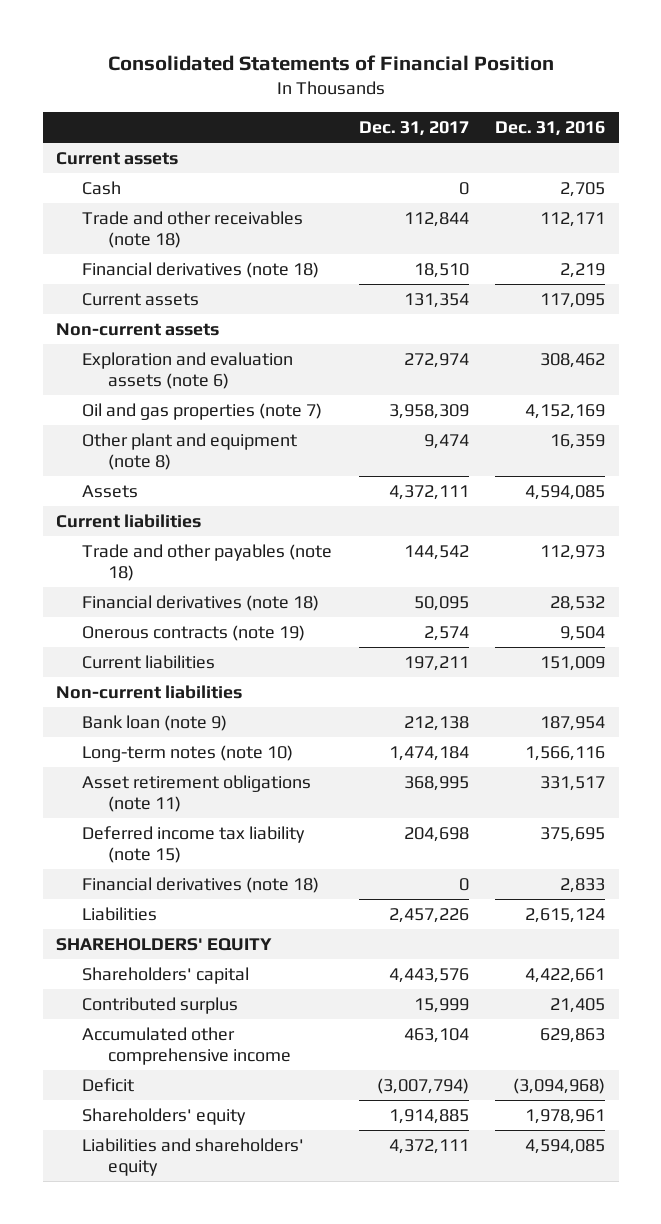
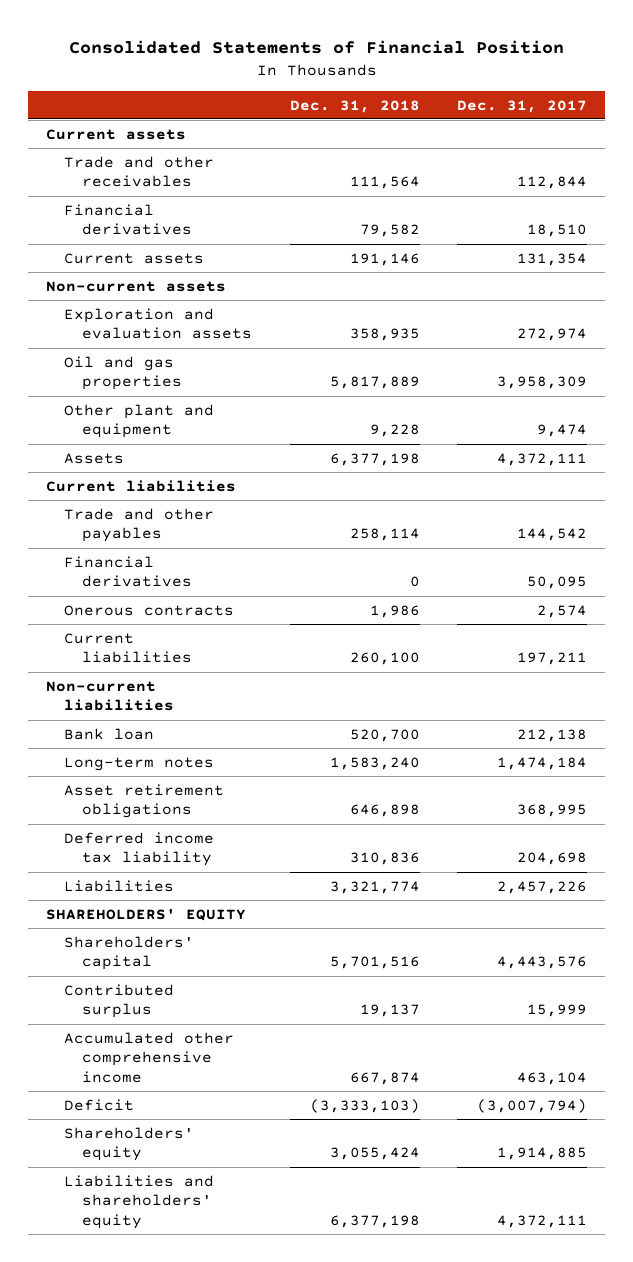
- | Dec. 31, 2017 | Dec. 31, 2016
+ | Dec. 31, 2018 | Dec. 31, 2017
- Cash | 0 | 2,705
- Trade and other receivables (note 18) | 112,844 | 112,171
- Financial derivatives (note 18) | 18,510 | 2,219
+ Trade and other receivables | 111,564 | 112,844
+ Financial derivatives | 79,582 | 18,510
- Exploration and evaluation assets (note 6) | 272,974 | 308,462
- Oil and gas properties (note 7) | 3,958,309 | 4,152,169
- Other plant and equipment (note 8) | 9,474 | 16,359
+ Exploration and evaluation assets | 358,935 | 272,974
+ Oil and gas properties | 5,817,889 | 3,958,309
+ Other plant and equipment | 9,228 | 9,474
- Trade and other payables (note 18) | 144,542 | 112,973
- Financial derivatives (note 18) | 50,095 | 28,532
- Onerous contracts (note 19) | 2,574 | 9,504
+ Trade and other payables | 258,114 | 144,542
+ Financial derivatives | 0 | 50,095
+ Onerous contracts | 1,986 | 2,574
- Bank loan (note 9) | 212,138 | 187,954
- Long-term notes (note 10) | 1,474,184 | 1,566,116
- Asset retirement obligations (note 11) | 368,995 | 331,517
- Deferred income tax liability (note 15) | 204,698 | 375,695
- Financial derivatives (note 18) | 0 | 2,833
+ Bank loan | 520,700 | 212,138
+ Long-term notes | 1,583,240 | 1,474,184
+ Asset retirement obligations | 646,898 | 368,995
+ Deferred income tax liability | 310,836 | 204,698

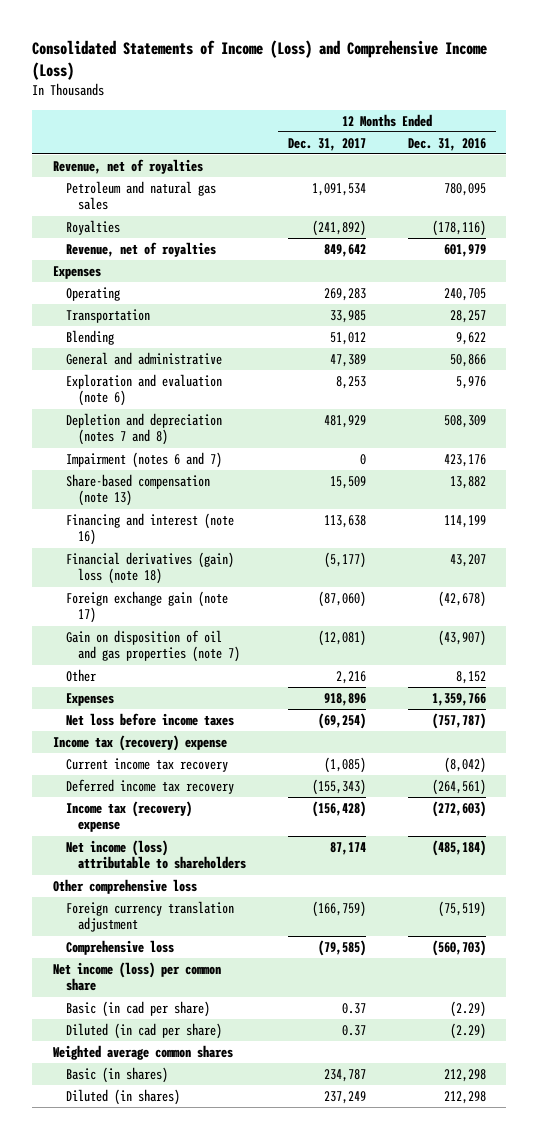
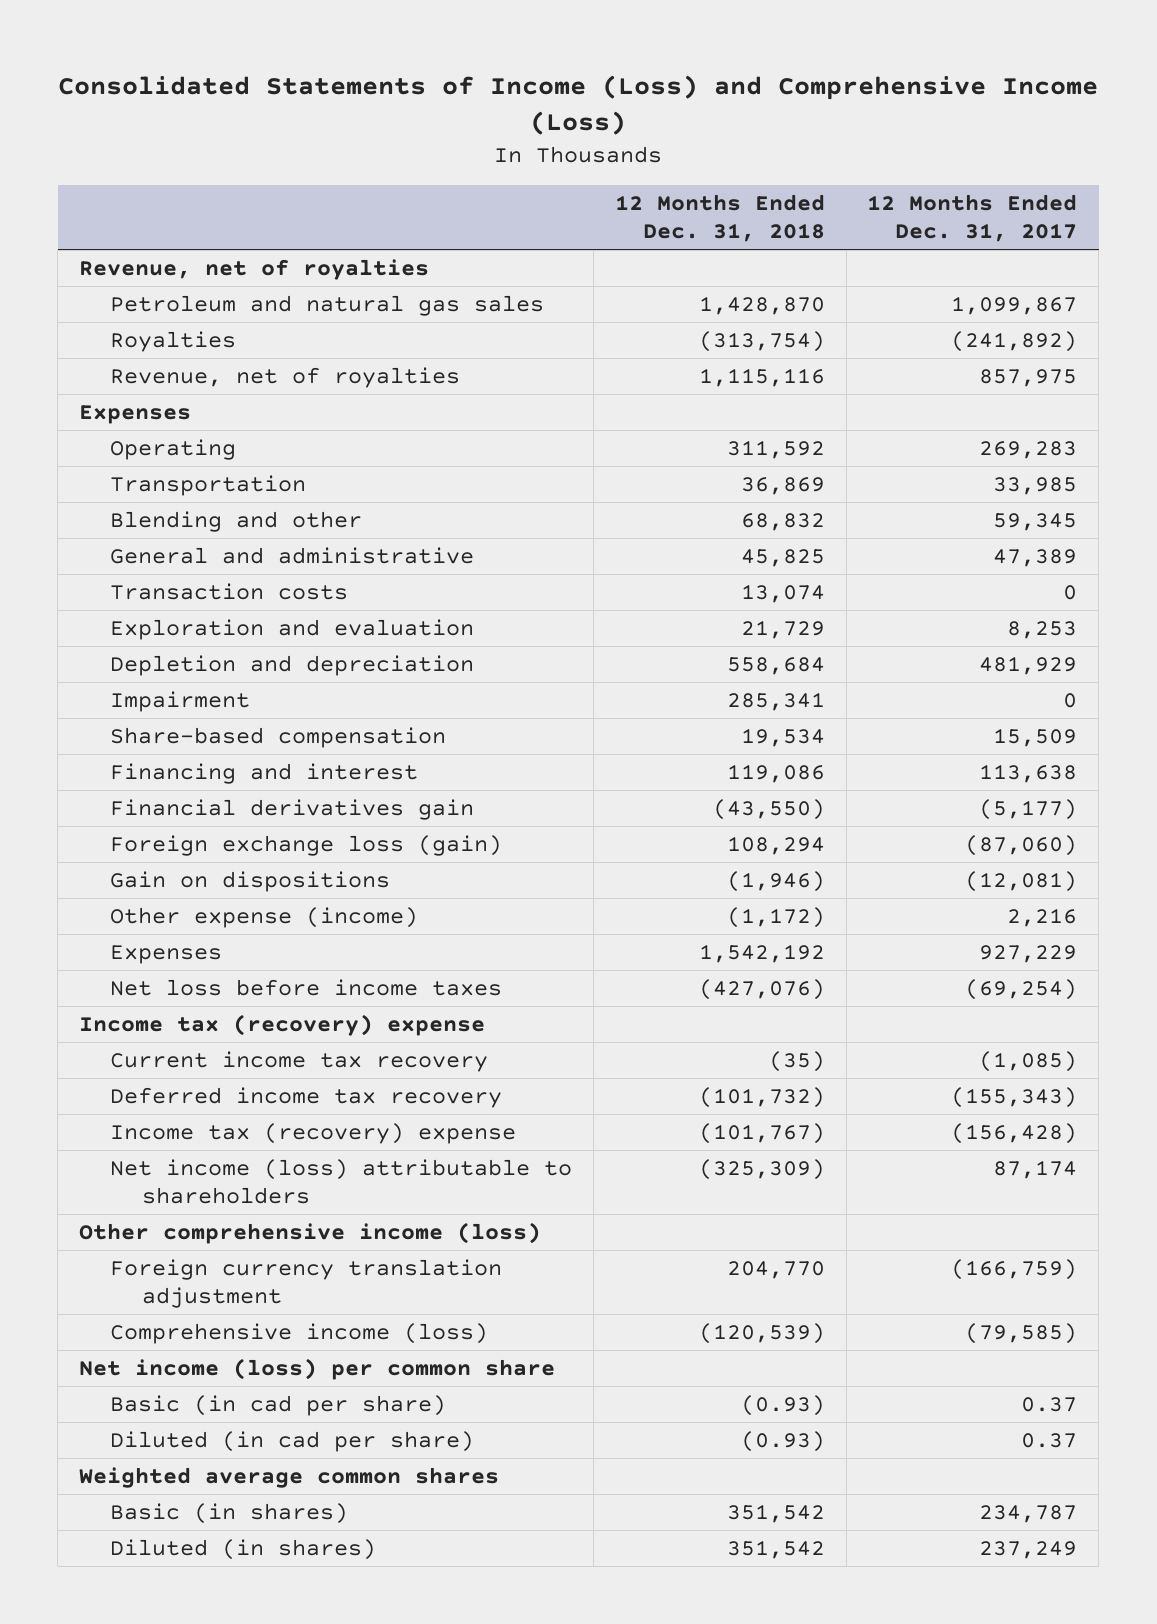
- | 12 Months Ended Dec. 31, 2017 | 12 Months Ended Dec. 31, 2016
+ | 12 Months Ended Dec. 31, 2018 | 12 Months Ended Dec. 31, 2017
- Petroleum and natural gas sales | 1,091,534 | 780,095
+ Petroleum and natural gas sales | 1,428,870 | 1,099,867
- Revenue, net of royalties | 849,642 | 601,979
+ Revenue, net of royalties | 1,115,116 | 857,975
- Blending | 51,012 | 9,622
+ Blending and other | 68,832 | 59,345
- Exploration and evaluation (note 6) | 8,253 | 5,976
- Depletion and depreciation (notes 7 and 8) | 481,929 | 508,309
- Impairment (notes 6 and 7) | 0 | 423,176
- Share-based compensation (note 13) | 15,509 | 13,882
- Financing and interest (note 16) | 113,638 | 114,199
- Financial derivatives (gain) loss (note 18) | (5,177) | 43,207
- Foreign exchange gain (note 17) | (87,060) | (42,678)
- Gain on disposition of oil and gas properties (note 7) | (12,081) | (43,907)
- Other | 2,216 | 8,152
- Expenses | 918,896 | 1,359,766
+ Transaction costs | 13,074 | 0
+ Exploration and evaluation | 21,729 | 8,253
+ Depletion and depreciation | 558,684 | 481,929
+ Impairment | 285,341 | 0
+ Share-based compensation | 19,534 | 15,509
+ Financing and interest | 119,086 | 113,638
+ Financial derivatives gain | (43,550) | (5,177)
+ Foreign exchange loss (gain) | 108,294 | (87,060)
+ Gain on dispositions | (1,946) | (12,081)
+ Other expense (income) | (1,172) | 2,216
+ Expenses | 1,542,192 | 927,229
- Other comprehensive loss
+ Other comprehensive income (loss)
- Comprehensive loss | (79,585) | (560,703)
+ Comprehensive income (loss) | (120,539) | (79,585)

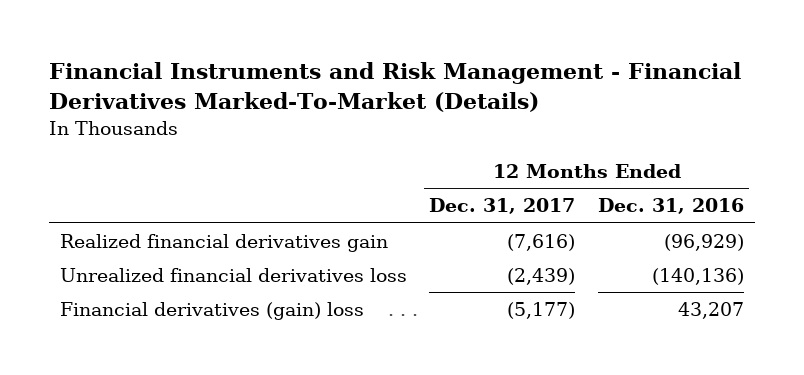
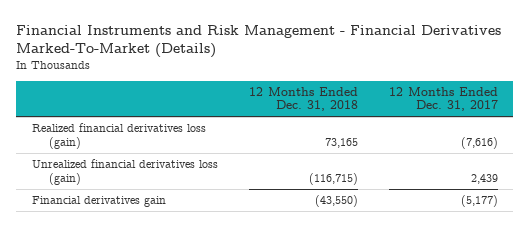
- | 12 Months Ended Dec. 31, 2017 | 12 Months Ended Dec. 31, 2016
+ | 12 Months Ended Dec. 31, 2018 | 12 Months Ended Dec. 31, 2017
- Realized financial derivatives gain | (7,616) | (96,929)
- Unrealized financial derivatives loss | (2,439) | (140,136)
- Financial derivatives (gain) loss | (5,177) | 43,207
+ Realized financial derivatives loss (gain) | 73,165 | (7,616)
+ Unrealized financial derivatives loss (gain) | (116,715) | 2,439
+ Financial derivatives gain | (43,550) | (5,177)

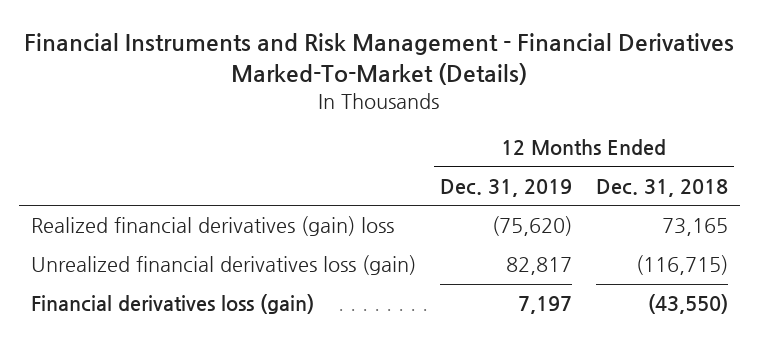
- | 12 Months Ended Dec. 31, 2018 | 12 Months Ended Dec. 31, 2017
+ | 12 Months Ended Dec. 31, 2019 | 12 Months Ended Dec. 31, 2018
- Realized financial derivatives loss (gain) | 73,165 | (7,616)
+ Realized financial derivatives (gain) loss | (75,620) | 73,165
- Financial derivatives gain | (43,550) | (5,177)
+ Financial derivatives loss (gain) | 7,197 | (43,550)

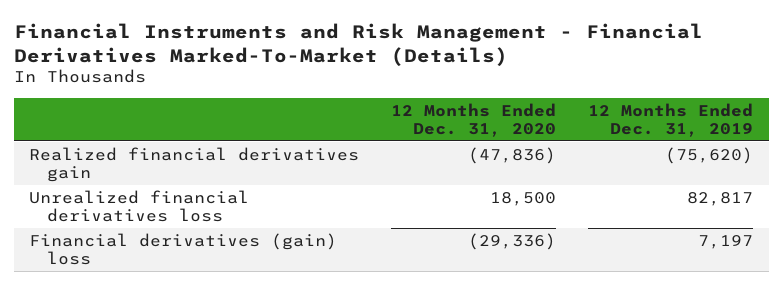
- | 12 Months Ended Dec. 31, 2019 | 12 Months Ended Dec. 31, 2018
+ | 12 Months Ended Dec. 31, 2020 | 12 Months Ended Dec. 31, 2019
- Realized financial derivatives (gain) loss | (75,620) | 73,165
- Unrealized financial derivatives loss (gain) | 82,817 | (116,715)
- Financial derivatives loss (gain) | 7,197 | (43,550)
+ Realized financial derivatives gain | (47,836) | (75,620)
+ Unrealized financial derivatives loss | 18,500 | 82,817
+ Financial derivatives (gain) loss | (29,336) | 7,197

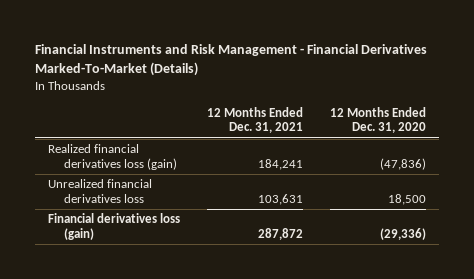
- | 12 Months Ended Dec. 31, 2020 | 12 Months Ended Dec. 31, 2019
+ | 12 Months Ended Dec. 31, 2021 | 12 Months Ended Dec. 31, 2020
- Realized financial derivatives gain | (47,836) | (75,620)
+ Realized financial derivatives loss (gain) | 184,241 | (47,836)
- Financial derivatives (gain) loss | (29,336) | 7,197
+ Financial derivatives loss (gain) | 287,872 | (29,336)

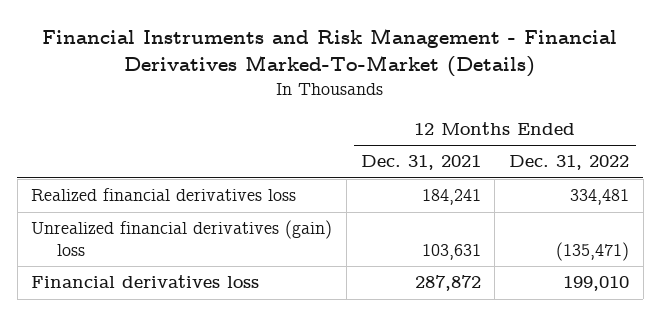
- | 12 Months Ended Dec. 31, 2021 | 12 Months Ended Dec. 31, 2020
+ | 12 Months Ended Dec. 31, 2021 | 12 Months Ended Dec. 31, 2022
- Realized financial derivatives loss (gain) | 184,241 | (47,836)
- Unrealized financial derivatives loss | 103,631 | 18,500
- Financial derivatives loss (gain) | 287,872 | (29,336)
+ Realized financial derivatives loss | 184,241 | 334,481
+ Unrealized financial derivatives (gain) loss | 103,631 | (135,471)
+ Financial derivatives loss | 287,872 | 199,010

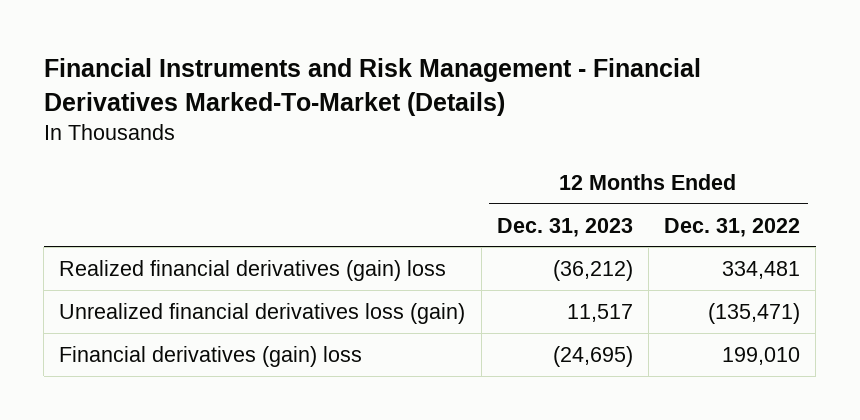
- | 12 Months Ended Dec. 31, 2021 | 12 Months Ended Dec. 31, 2022
+ | 12 Months Ended Dec. 31, 2023 | 12 Months Ended Dec. 31, 2022
- Realized financial derivatives loss | 184,241 | 334,481
- Unrealized financial derivatives (gain) loss | 103,631 | (135,471)
- Financial derivatives loss | 287,872 | 199,010
+ Realized financial derivatives (gain) loss | (36,212) | 334,481
+ Unrealized financial derivatives loss (gain) | 11,517 | (135,471)
+ Financial derivatives (gain) loss | (24,695) | 199,010

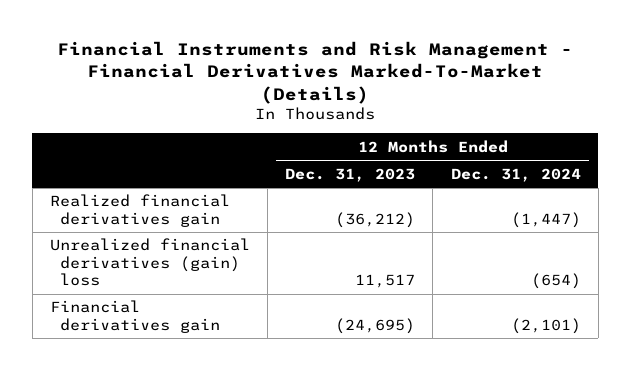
- | 12 Months Ended Dec. 31, 2023 | 12 Months Ended Dec. 31, 2022
+ | 12 Months Ended Dec. 31, 2023 | 12 Months Ended Dec. 31, 2024
- Realized financial derivatives (gain) loss | (36,212) | 334,481
- Unrealized financial derivatives loss (gain) | 11,517 | (135,471)
- Financial derivatives (gain) loss | (24,695) | 199,010
+ Realized financial derivatives gain | (36,212) | (1,447)
+ Unrealized financial derivatives (gain) loss | 11,517 | (654)
+ Financial derivatives gain | (24,695) | (2,101)

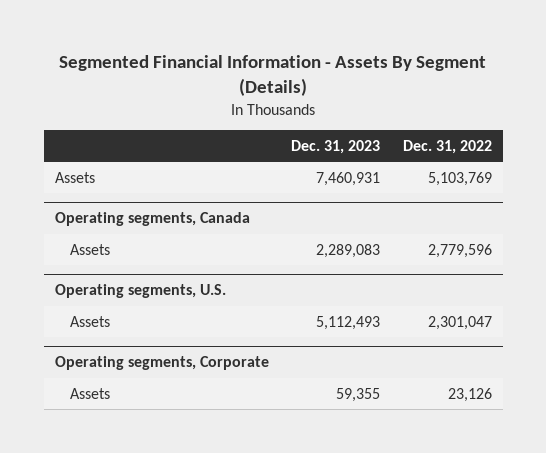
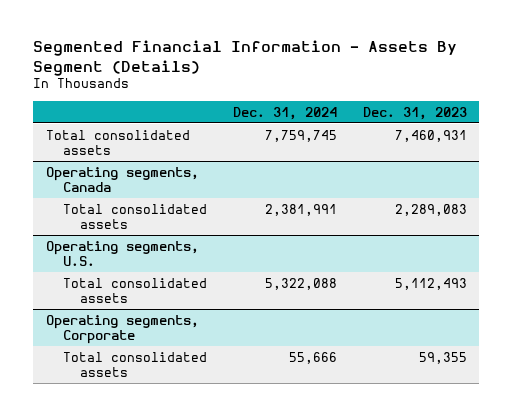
- | Dec. 31, 2023 | Dec. 31, 2022
+ | Dec. 31, 2024 | Dec. 31, 2023
- Assets | 7,460,931 | 5,103,769
+ Total consolidated assets | 7,759,745 | 7,460,931
@ Operating segments, Canada
- Assets | 2,289,083 | 2,779,596
+ Total consolidated assets | 2,381,991 | 2,289,083
@ Operating segments, U.S.
- Assets | 5,112,493 | 2,301,047
+ Total consolidated assets | 5,322,088 | 5,112,493
@ Operating segments, Corporate
- Assets | 59,355 | 23,126
+ Total consolidated assets | 55,666 | 59,355

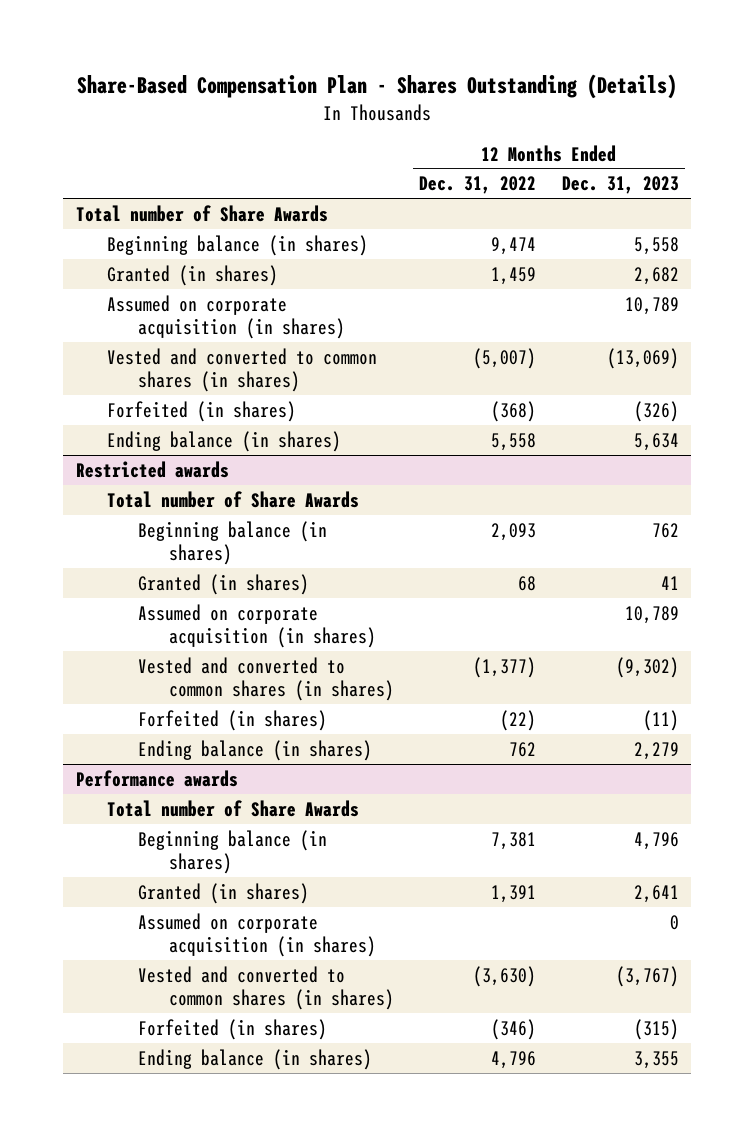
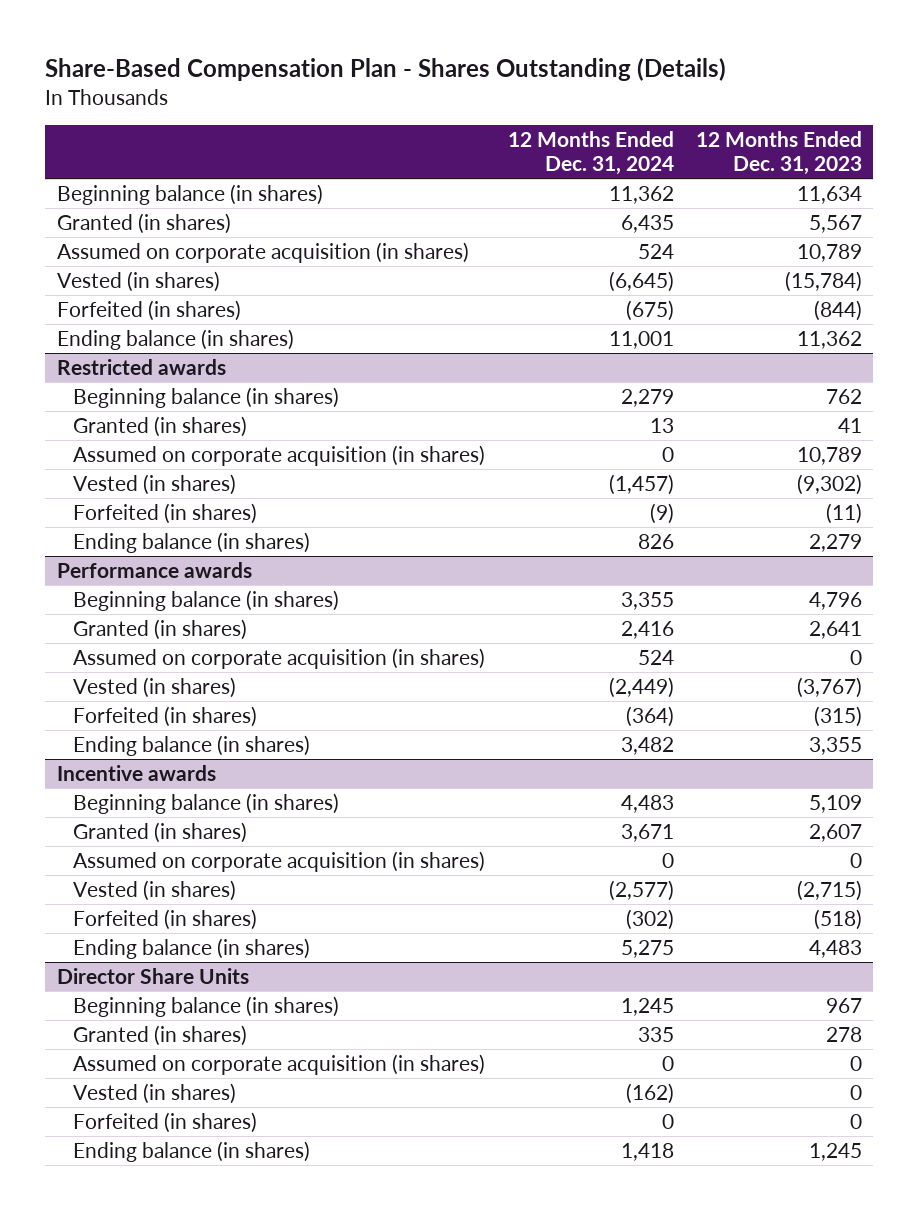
- | 12 Months Ended Dec. 31, 2022 | 12 Months Ended Dec. 31, 2023
+ | 12 Months Ended Dec. 31, 2024 | 12 Months Ended Dec. 31, 2023
- Total number of Share Awards
- Beginning balance (in shares) | 9,474 | 5,558
- Granted (in shares) | 1,459 | 2,682
+ Beginning balance (in shares) | 11,362 | 11,634
+ Granted (in shares) | 6,435 | 5,567
- Vested and converted to common shares (in shares) | (5,007) | (13,069)
- Forfeited (in shares) | (368) | (326)
- Ending balance (in shares) | 5,558 | 5,634
+ Vested (in shares) | (6,645) | (15,784)
+ Forfeited (in shares) | (675) | (844)
+ Ending balance (in shares) | 11,001 | 11,362
@ Restricted awards
- Total number of Share Awards
- Vested and converted to common shares (in shares) | (1,377) | (9,302)
+ Vested (in shares) | (1,457) | (9,302)
@ Performance awards
- Total number of Share Awards
- Vested and converted to common shares (in shares) | (3,630) | (3,767)
+ Vested (in shares) | (2,449) | (3,767)
+ Incentive awards
+ Beginning balance (in shares) | 4,483 | 5,109
+ Granted (in shares) | 3,671 | 2,607
+ Assumed on corporate acquisition (in shares) | 0 | 0
+ Vested (in shares) | (2,577) | (2,715)
+ Forfeited (in shares) | (302) | (518)
+ Ending balance (in shares) | 5,275 | 4,483
+ Director Share Units
+ Beginning balance (in shares) | 1,245 | 967
+ Granted (in shares) | 335 | 278
+ Assumed on corporate acquisition (in shares) | 0 | 0
+ Vested (in shares) | (162) | 0
+ Forfeited (in shares) | 0 | 0
+ Ending balance (in shares) | 1,418 | 1,245

